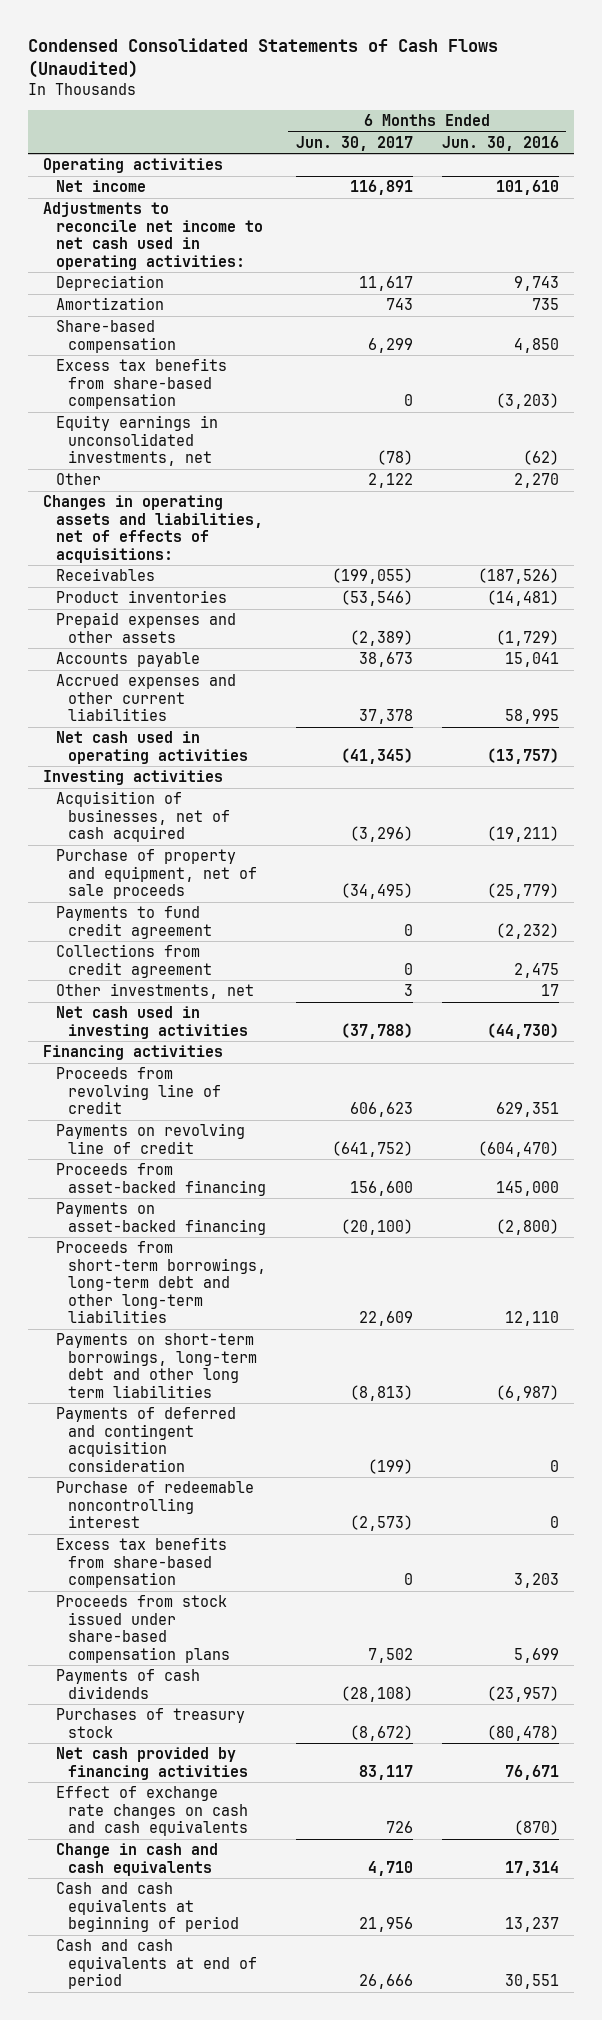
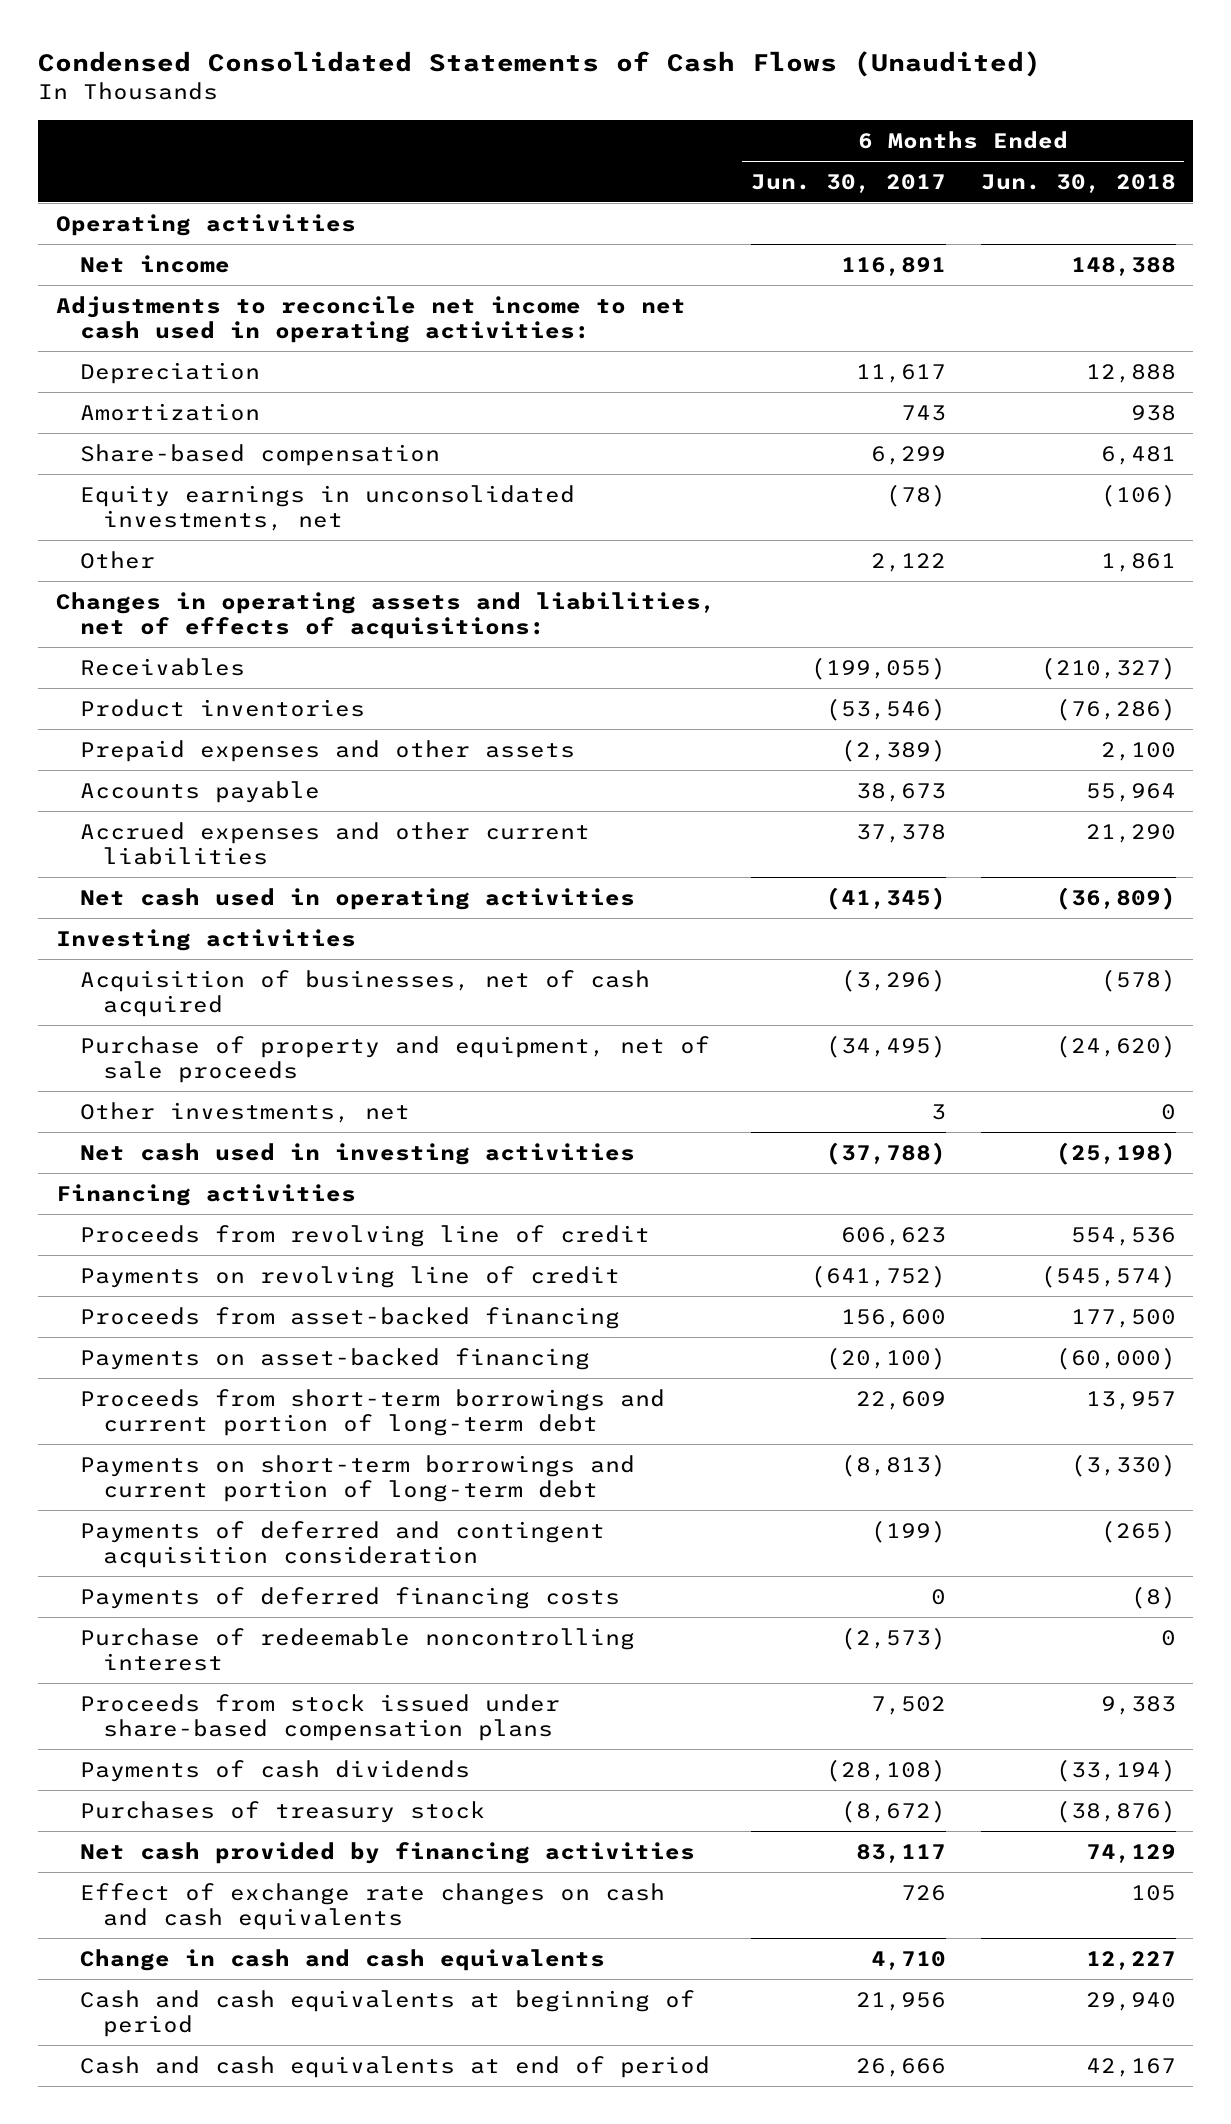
- | 6 Months Ended Jun. 30, 2017 | 6 Months Ended Jun. 30, 2016
+ | 6 Months Ended Jun. 30, 2017 | 6 Months Ended Jun. 30, 2018
- Excess tax benefits from share-based compensation | 0 | (3,203)
- Payments to fund credit agreement | 0 | (2,232)
- Collections from credit agreement | 0 | 2,475
- Proceeds from short-term borrowings, long-term debt and other long-term liabilities | 22,609 | 12,110
- Payments on short-term borrowings, long-term debt and other long term liabilities | (8,813) | (6,987)
+ Proceeds from short-term borrowings and current portion of long-term debt | 22,609 | 13,957
+ Payments on short-term borrowings and current portion of long-term debt | (8,813) | (3,330)
+ Payments of deferred financing costs | 0 | (8)
- Excess tax benefits from share-based compensation | 0 | 3,203

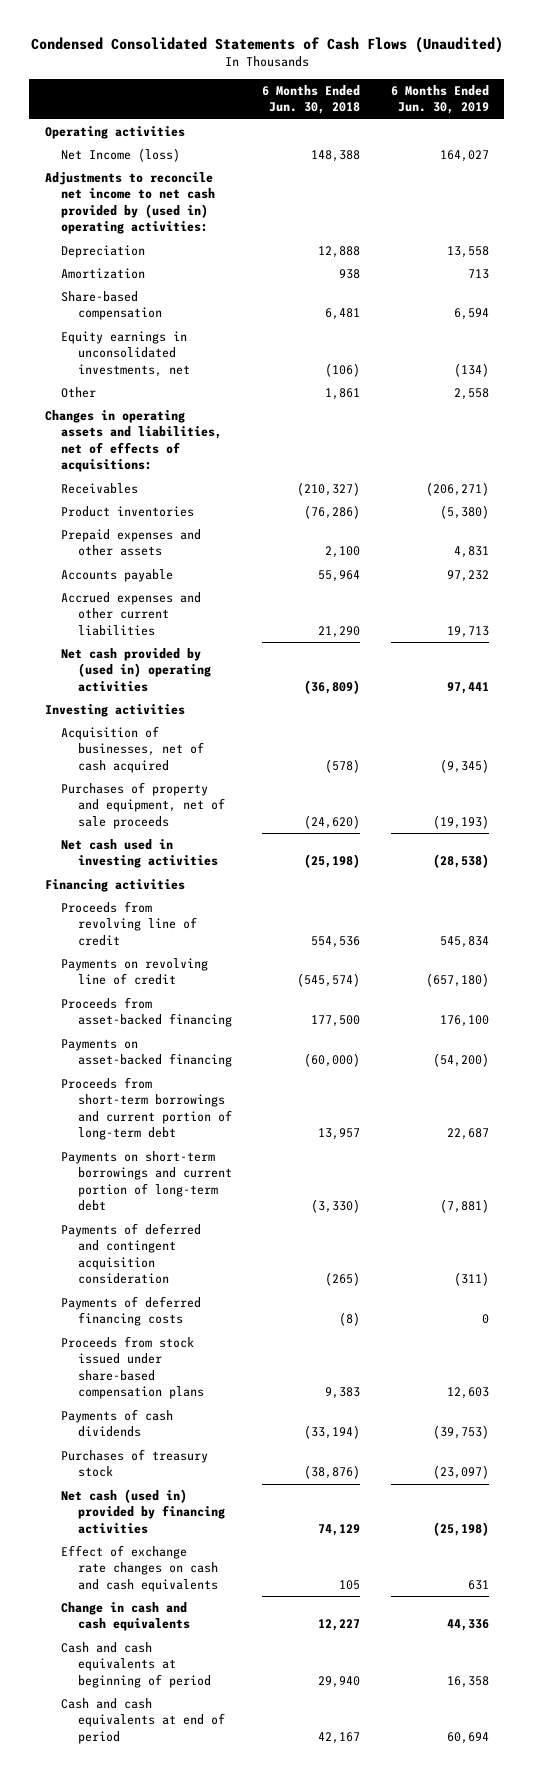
- | 6 Months Ended Jun. 30, 2017 | 6 Months Ended Jun. 30, 2018
+ | 6 Months Ended Jun. 30, 2018 | 6 Months Ended Jun. 30, 2019
- Net income | 116,891 | 148,388
- Adjustments to reconcile net income to net cash used in operating activities:
+ Net Income (loss) | 148,388 | 164,027
+ Adjustments to reconcile net income to net cash provided by (used in) operating activities:
- Net cash used in operating activities | (41,345) | (36,809)
+ Net cash provided by (used in) operating activities | (36,809) | 97,441
- Purchase of property and equipment, net of sale proceeds | (34,495) | (24,620)
- Other investments, net | 3 | 0
+ Purchases of property and equipment, net of sale proceeds | (24,620) | (19,193)
- Purchase of redeemable noncontrolling interest | (2,573) | 0
- Net cash provided by financing activities | 83,117 | 74,129
+ Net cash (used in) provided by financing activities | 74,129 | (25,198)

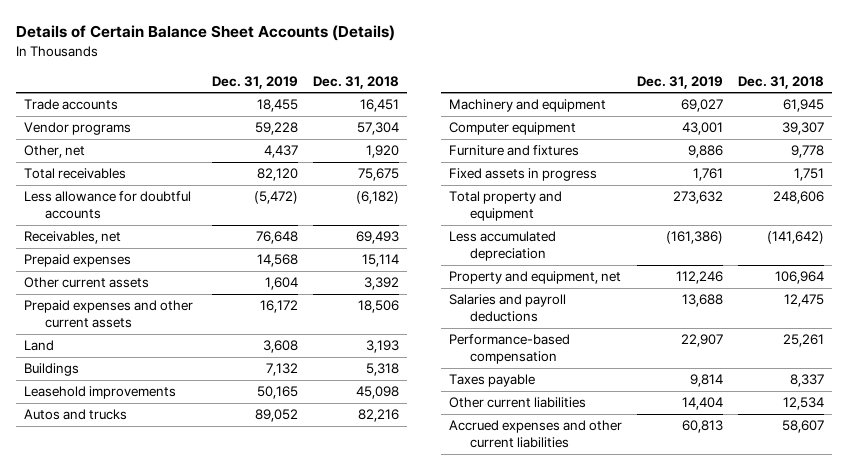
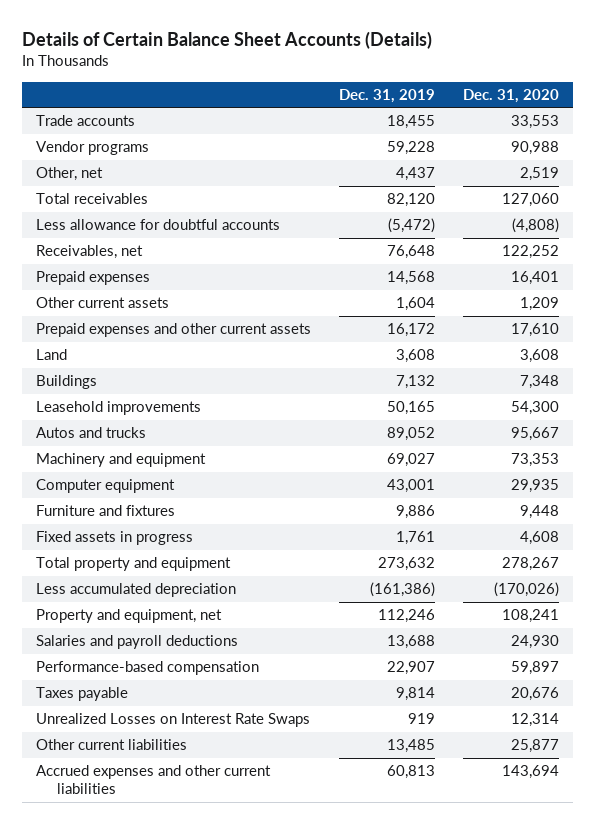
- | Dec. 31, 2019 | Dec. 31, 2018
+ | Dec. 31, 2019 | Dec. 31, 2020
- Other current liabilities | 14,404 | 12,534
+ Unrealized Losses on Interest Rate Swaps | 919 | 12,314
+ Other current liabilities | 13,485 | 25,877

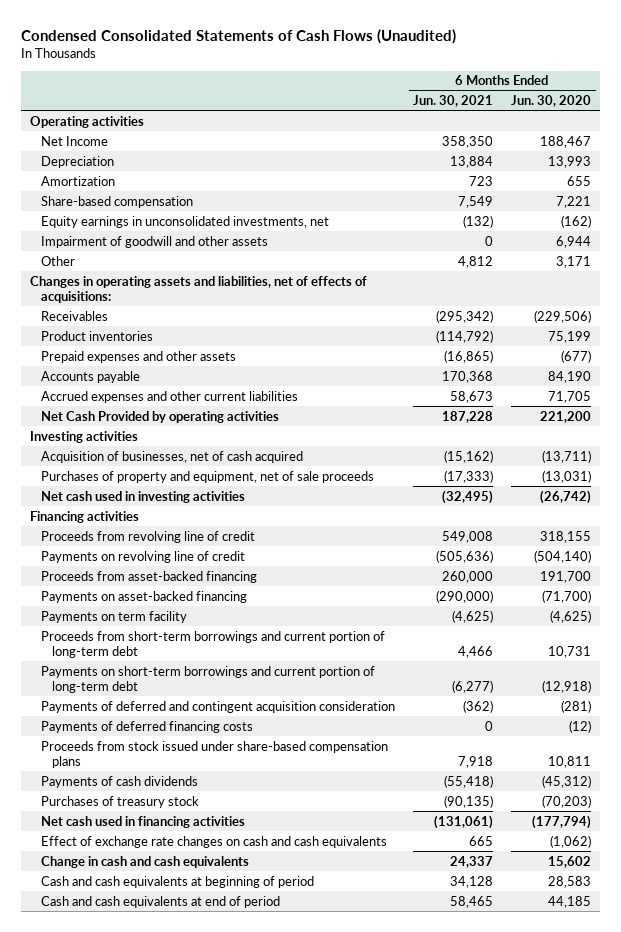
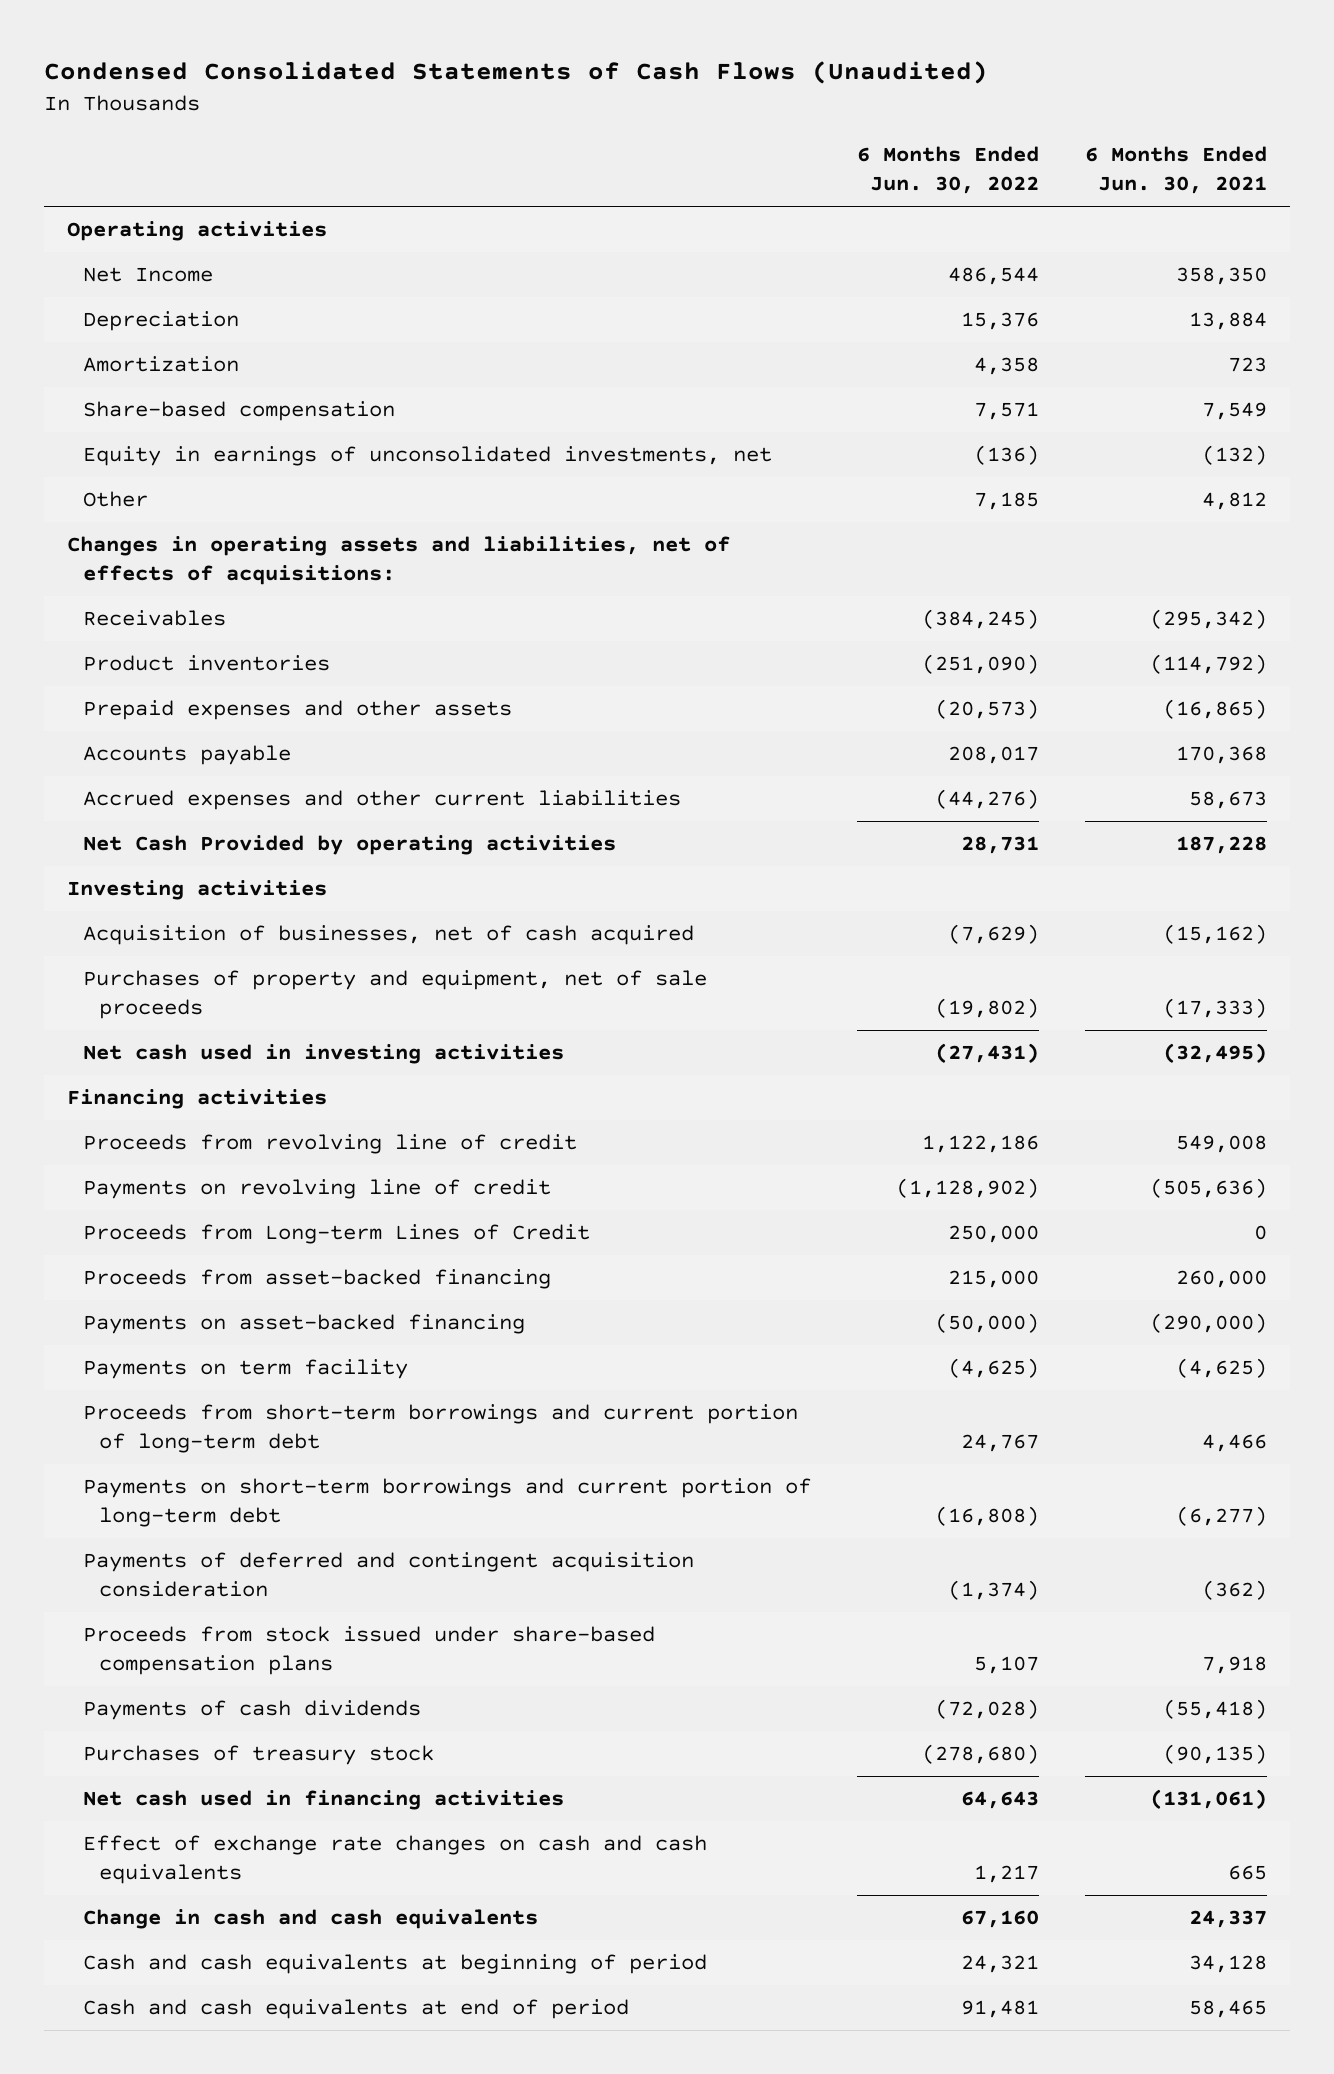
- | 6 Months Ended Jun. 30, 2021 | 6 Months Ended Jun. 30, 2020
+ | 6 Months Ended Jun. 30, 2022 | 6 Months Ended Jun. 30, 2021
- Equity earnings in unconsolidated investments, net | (132) | (162)
- Impairment of goodwill and other assets | 0 | 6,944
+ Equity in earnings of unconsolidated investments, net | (136) | (132)
+ Proceeds from Long-term Lines of Credit | 250,000 | 0
- Payments of deferred financing costs | 0 | (12)

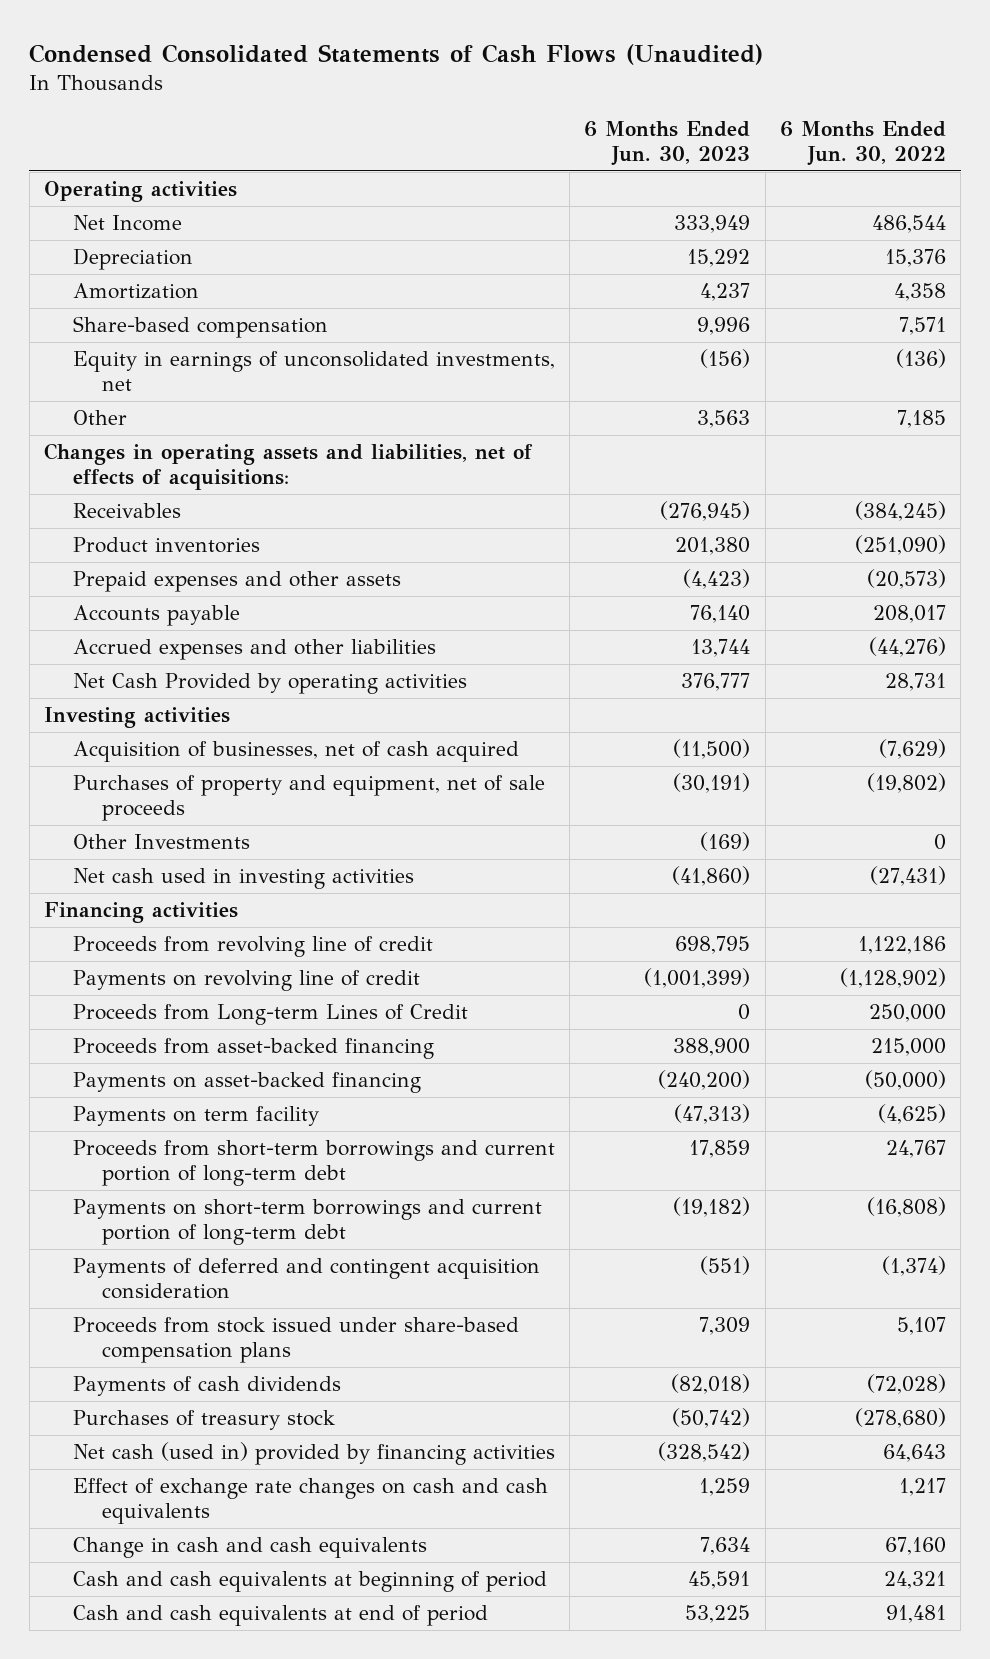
- | 6 Months Ended Jun. 30, 2022 | 6 Months Ended Jun. 30, 2021
+ | 6 Months Ended Jun. 30, 2023 | 6 Months Ended Jun. 30, 2022
- Accrued expenses and other current liabilities | (44,276) | 58,673
+ Accrued expenses and other liabilities | 13,744 | (44,276)
+ Other Investments | (169) | 0
- Net cash used in financing activities | 64,643 | (131,061)
+ Net cash (used in) provided by financing activities | (328,542) | 64,643

